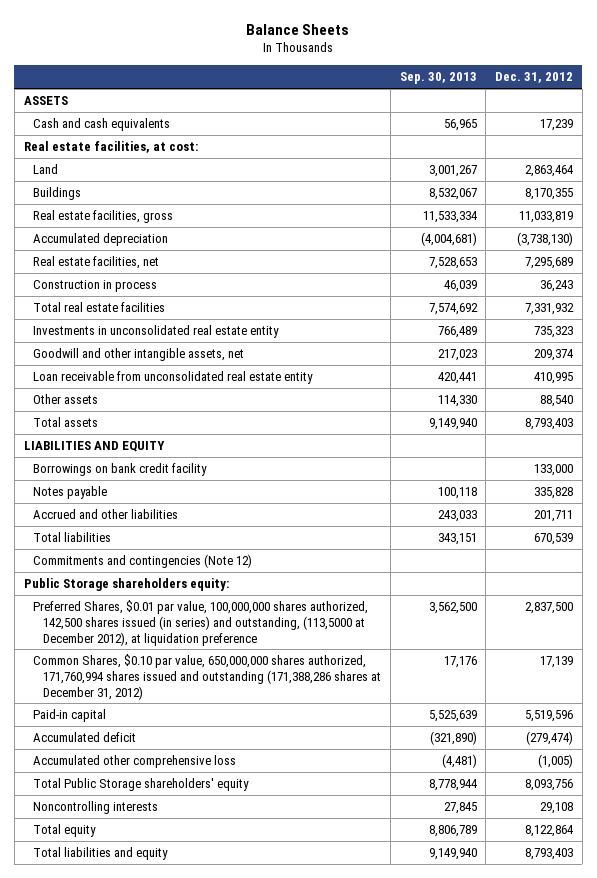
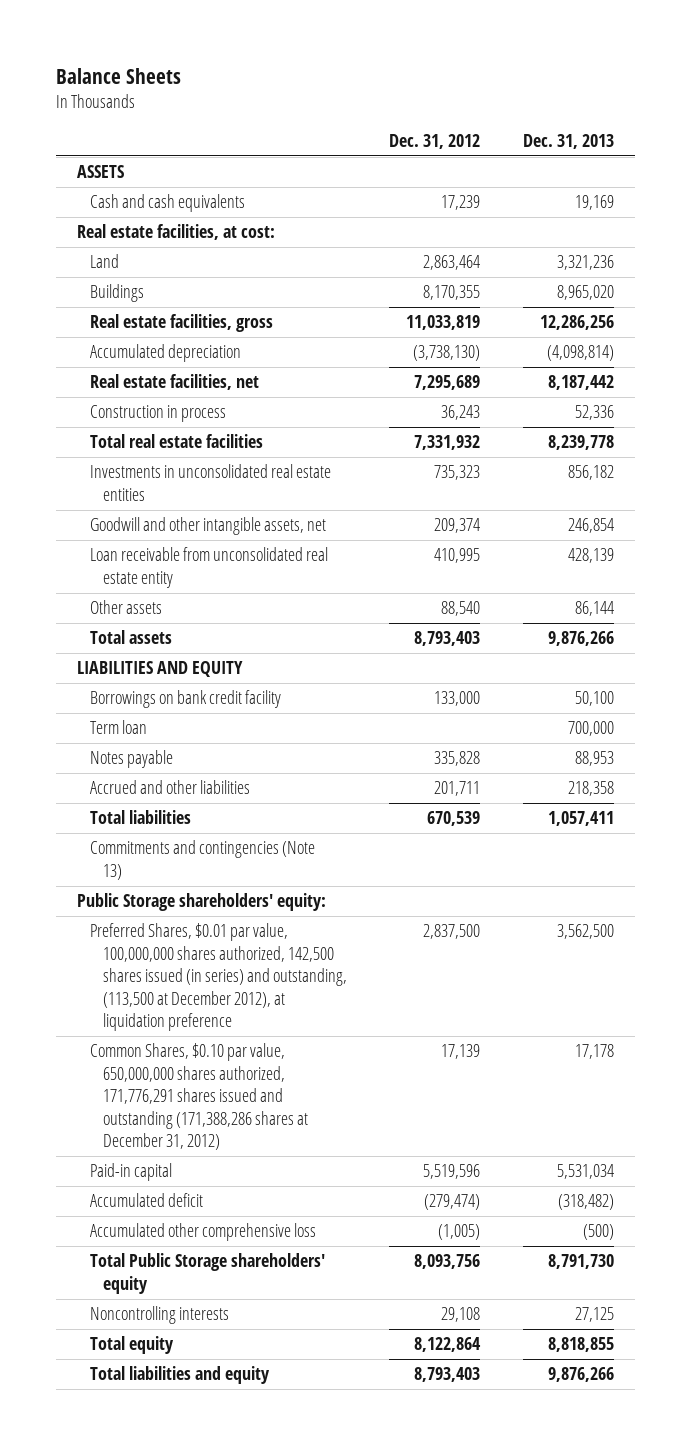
- | Sep. 30, 2013 | Dec. 31, 2012
+ | Dec. 31, 2012 | Dec. 31, 2013
- Investments in unconsolidated real estate entity | 766,489 | 735,323
+ Investments in unconsolidated real estate entities | 735,323 | 856,182
+ Term loan | | 700,000
- Commitments and contingencies (Note 12)
- Public Storage shareholders equity:
- Preferred Shares, $0.01 par value, 100,000,000 shares authorized, 142,500 shares issued (in series) and outstanding, (113,5000 at December 2012), at liquidation preference | 3,562,500 | 2,837,500
- Common Shares, $0.10 par value, 650,000,000 shares authorized, 171,760,994 shares issued and outstanding (171,388,286 shares at December 31, 2012) | 17,176 | 17,139
+ Commitments and contingencies (Note 13)
+ Public Storage shareholders' equity:
+ Preferred Shares, $0.01 par value, 100,000,000 shares authorized, 142,500 shares issued (in series) and outstanding, (113,500 at December 2012), at liquidation preference | 2,837,500 | 3,562,500
+ Common Shares, $0.10 par value, 650,000,000 shares authorized, 171,776,291 shares issued and outstanding (171,388,286 shares at December 31, 2012) | 17,139 | 17,178

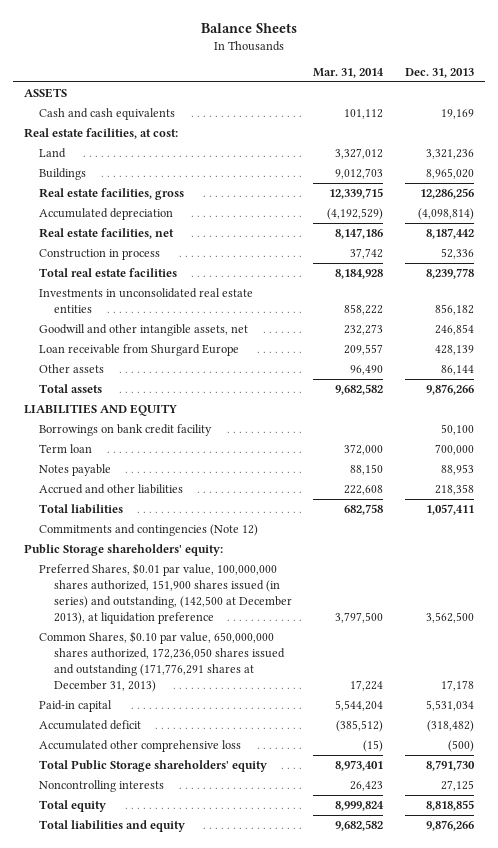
- | Dec. 31, 2012 | Dec. 31, 2013
+ | Mar. 31, 2014 | Dec. 31, 2013
- Loan receivable from unconsolidated real estate entity | 410,995 | 428,139
+ Loan receivable from Shurgard Europe | 209,557 | 428,139
- Commitments and contingencies (Note 13)
+ Commitments and contingencies (Note 12)
- Preferred Shares, $0.01 par value, 100,000,000 shares authorized, 142,500 shares issued (in series) and outstanding, (113,500 at December 2012), at liquidation preference | 2,837,500 | 3,562,500
- Common Shares, $0.10 par value, 650,000,000 shares authorized, 171,776,291 shares issued and outstanding (171,388,286 shares at December 31, 2012) | 17,139 | 17,178
+ Preferred Shares, $0.01 par value, 100,000,000 shares authorized, 151,900 shares issued (in series) and outstanding, (142,500 at December 2013), at liquidation preference | 3,797,500 | 3,562,500
+ Common Shares, $0.10 par value, 650,000,000 shares authorized, 172,236,050 shares issued and outstanding (171,776,291 shares at December 31, 2013) | 17,224 | 17,178

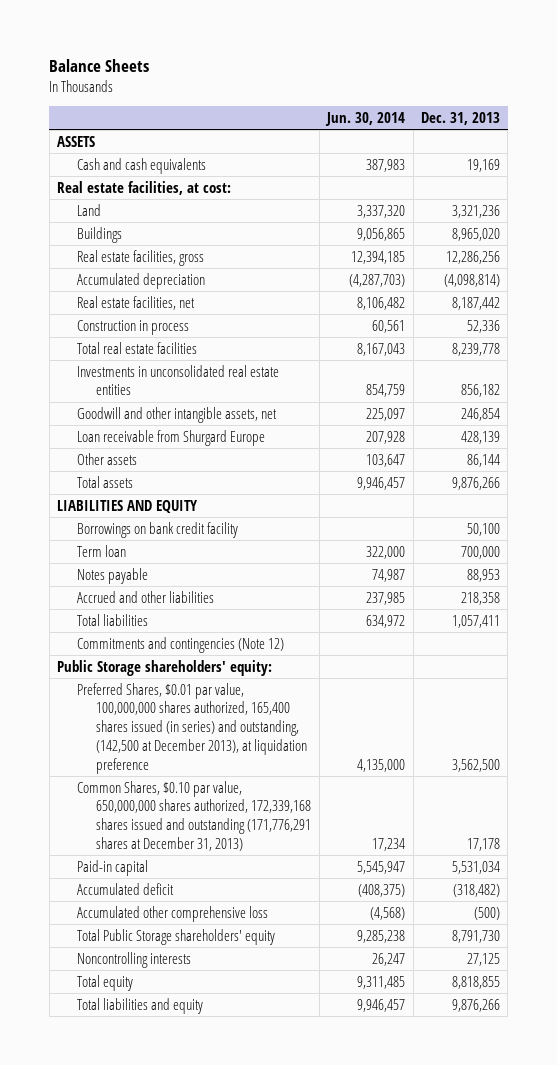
- | Mar. 31, 2014 | Dec. 31, 2013
+ | Jun. 30, 2014 | Dec. 31, 2013
- Preferred Shares, $0.01 par value, 100,000,000 shares authorized, 151,900 shares issued (in series) and outstanding, (142,500 at December 2013), at liquidation preference | 3,797,500 | 3,562,500
- Common Shares, $0.10 par value, 650,000,000 shares authorized, 172,236,050 shares issued and outstanding (171,776,291 shares at December 31, 2013) | 17,224 | 17,178
+ Preferred Shares, $0.01 par value, 100,000,000 shares authorized, 165,400 shares issued (in series) and outstanding, (142,500 at December 2013), at liquidation preference | 4,135,000 | 3,562,500
+ Common Shares, $0.10 par value, 650,000,000 shares authorized, 172,339,168 shares issued and outstanding (171,776,291 shares at December 31, 2013) | 17,234 | 17,178

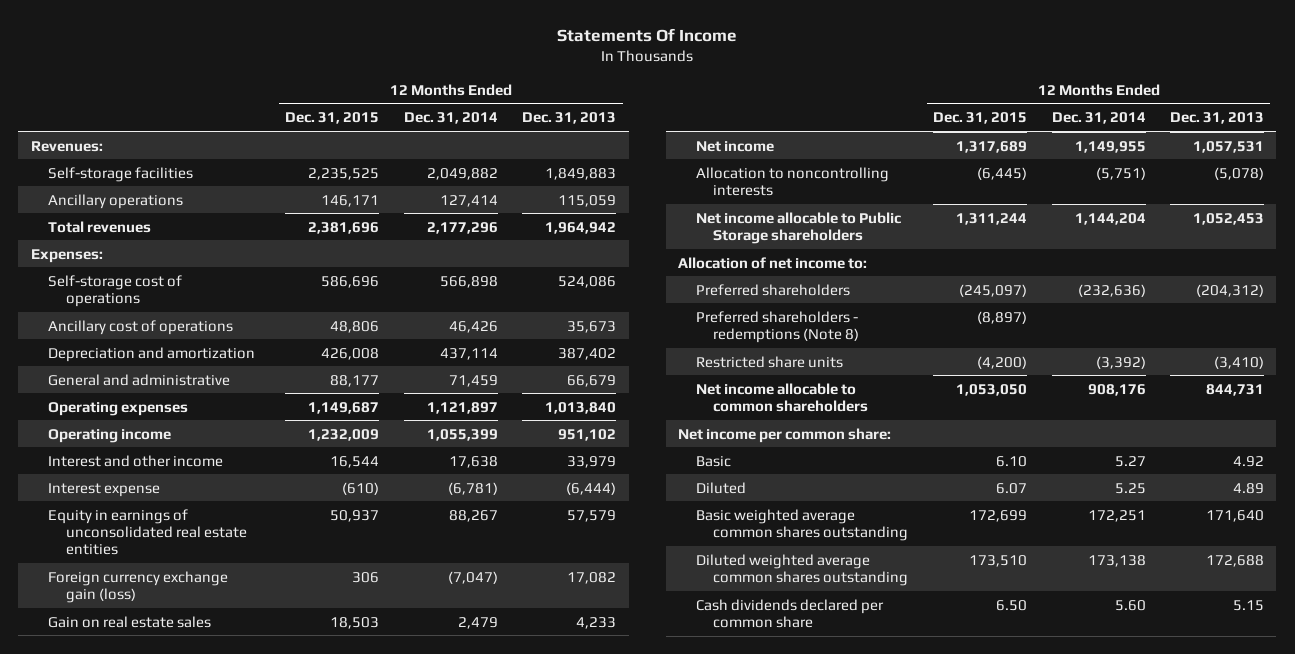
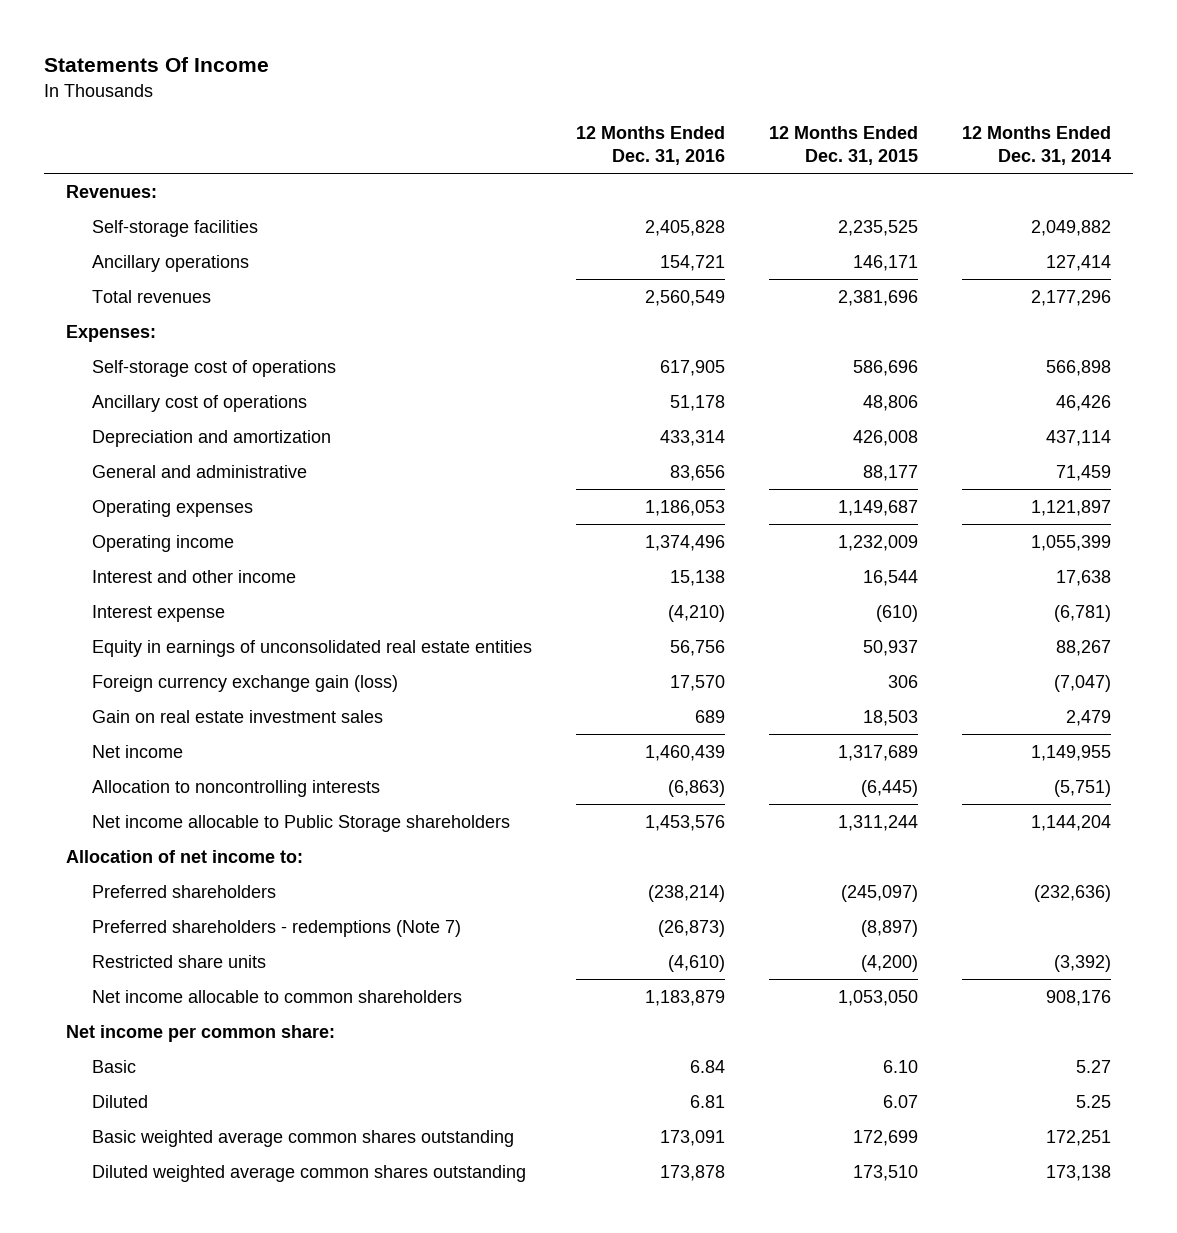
- | 12 Months Ended Dec. 31, 2015 | 12 Months Ended Dec. 31, 2014 | 12 Months Ended Dec. 31, 2013
+ | 12 Months Ended Dec. 31, 2016 | 12 Months Ended Dec. 31, 2015 | 12 Months Ended Dec. 31, 2014
- Gain on real estate sales | 18,503 | 2,479 | 4,233
+ Gain on real estate investment sales | 689 | 18,503 | 2,479
- Preferred shareholders - redemptions (Note 8) | (8,897) | |
+ Preferred shareholders - redemptions (Note 7) | (26,873) | (8,897) |
- Cash dividends declared per common share | 6.50 | 5.60 | 5.15

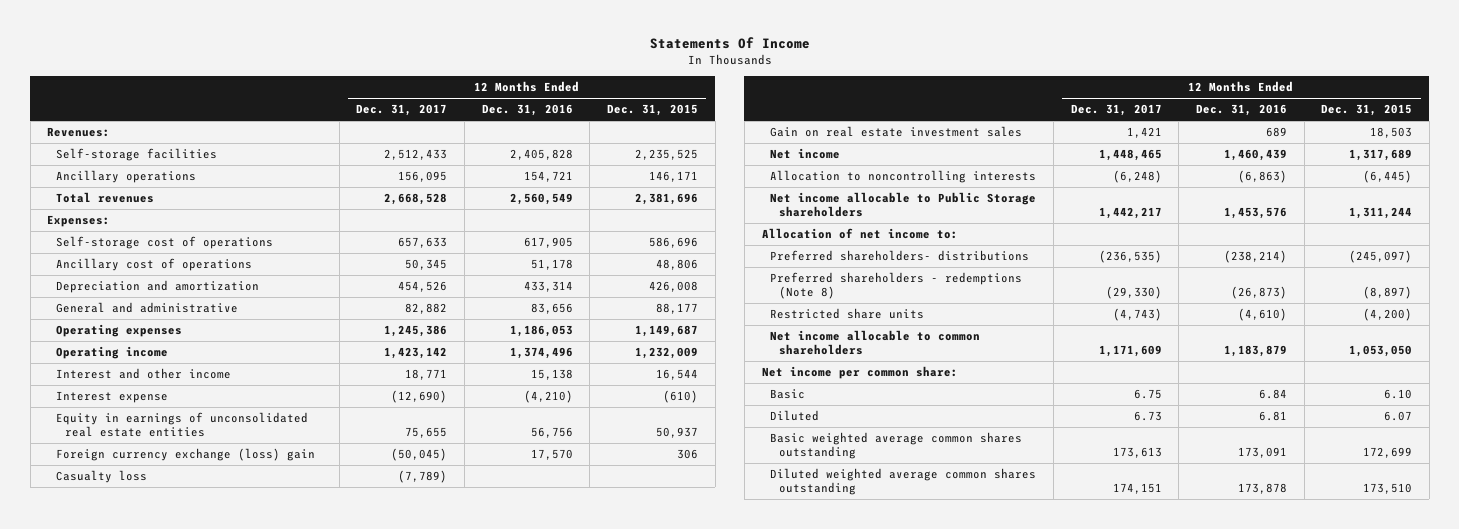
- | 12 Months Ended Dec. 31, 2016 | 12 Months Ended Dec. 31, 2015 | 12 Months Ended Dec. 31, 2014
+ | 12 Months Ended Dec. 31, 2017 | 12 Months Ended Dec. 31, 2016 | 12 Months Ended Dec. 31, 2015
- Foreign currency exchange gain (loss) | 17,570 | 306 | (7,047)
+ Foreign currency exchange (loss) gain | (50,045) | 17,570 | 306
+ Casualty loss | (7,789) | |
- Preferred shareholders | (238,214) | (245,097) | (232,636)
- Preferred shareholders - redemptions (Note 7) | (26,873) | (8,897) |
+ Preferred shareholders- distributions | (236,535) | (238,214) | (245,097)
+ Preferred shareholders - redemptions (Note 8) | (29,330) | (26,873) | (8,897)

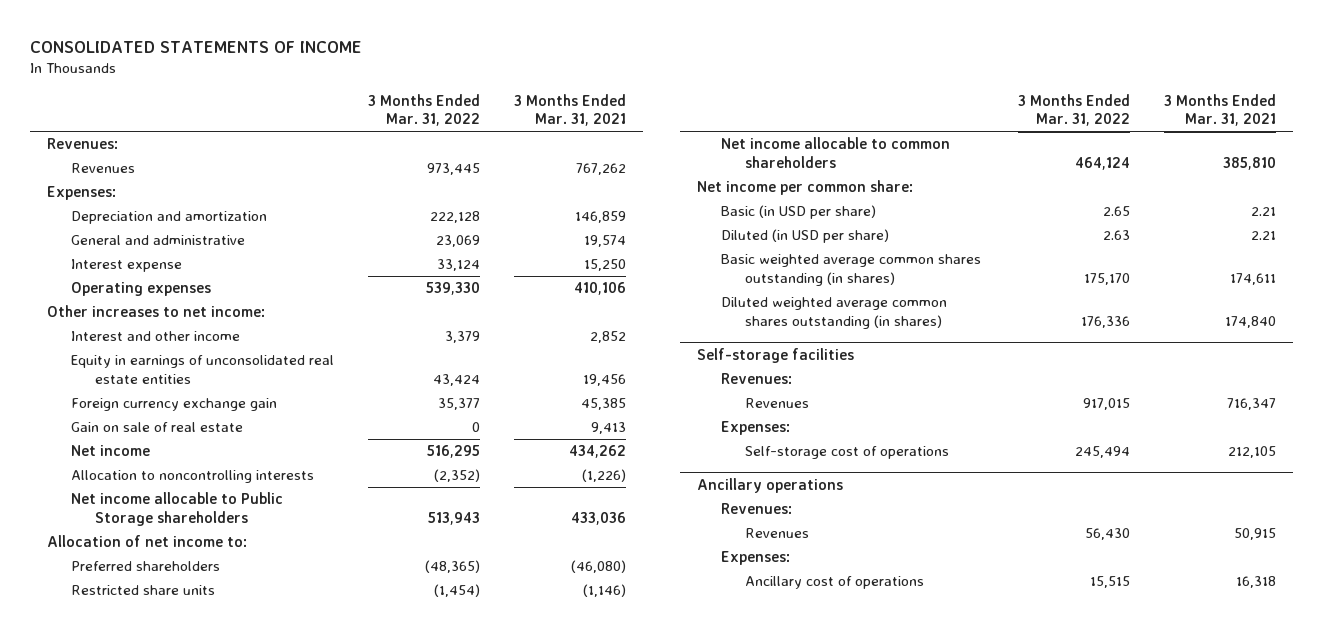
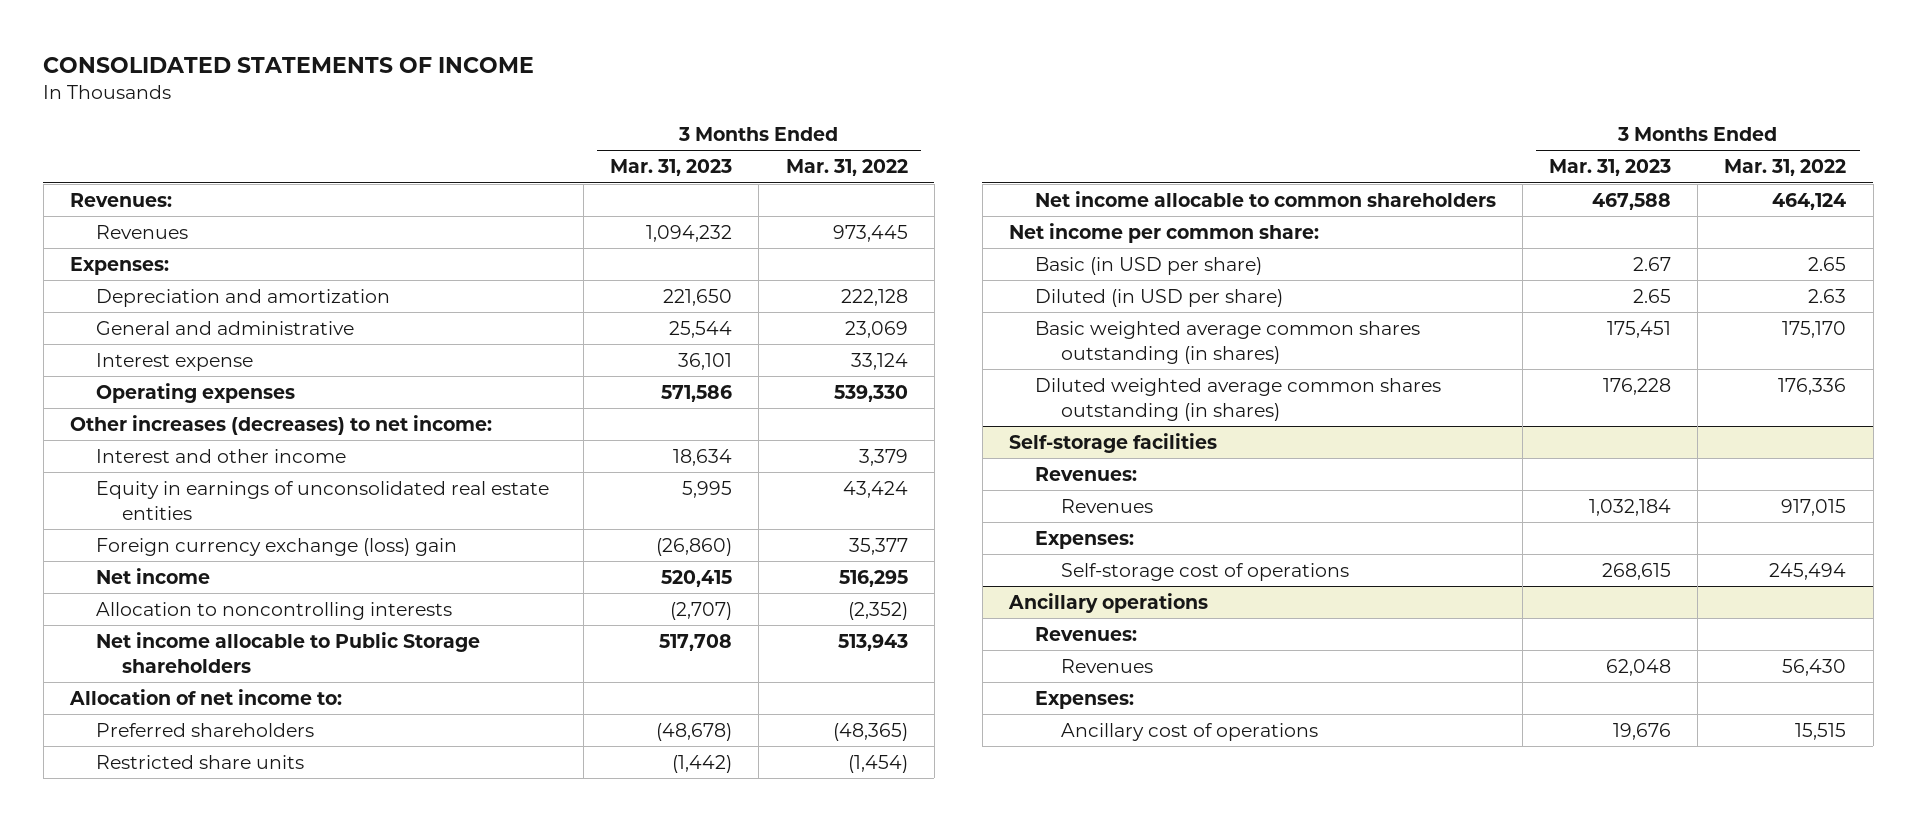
- | 3 Months Ended Mar. 31, 2022 | 3 Months Ended Mar. 31, 2021
+ | 3 Months Ended Mar. 31, 2023 | 3 Months Ended Mar. 31, 2022
- Other increases to net income:
+ Other increases (decreases) to net income:
- Foreign currency exchange gain | 35,377 | 45,385
- Gain on sale of real estate | 0 | 9,413
+ Foreign currency exchange (loss) gain | (26,860) | 35,377

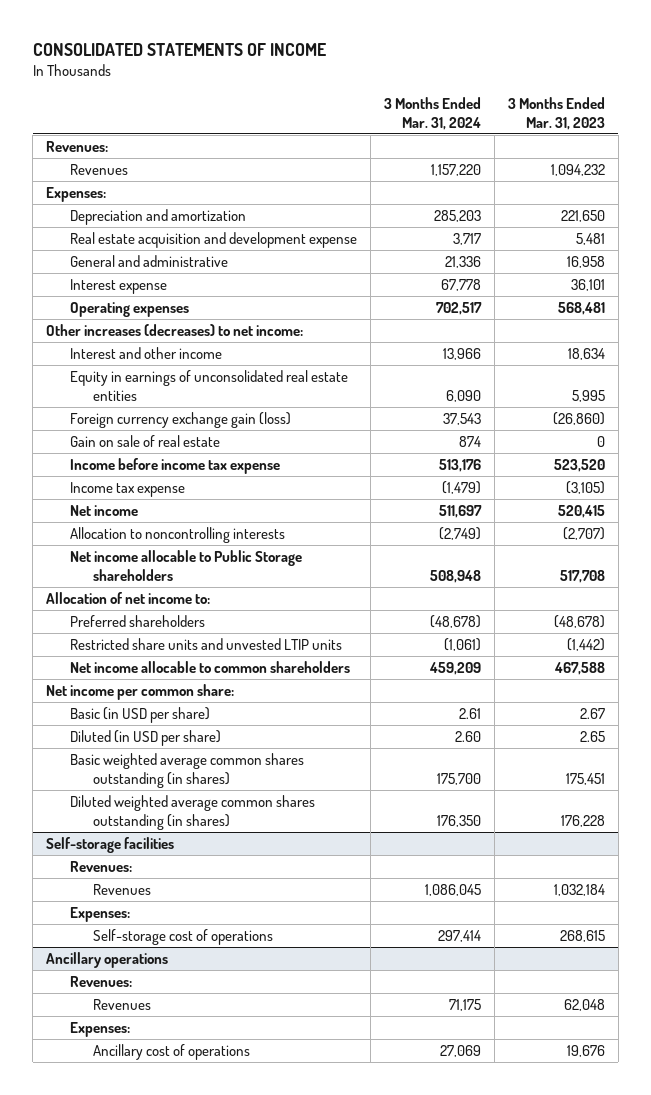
- | 3 Months Ended Mar. 31, 2023 | 3 Months Ended Mar. 31, 2022
+ | 3 Months Ended Mar. 31, 2024 | 3 Months Ended Mar. 31, 2023
- General and administrative | 25,544 | 23,069
+ Real estate acquisition and development expense | 3,717 | 5,481
+ General and administrative | 21,336 | 16,958
- Operating expenses | 571,586 | 539,330
+ Operating expenses | 702,517 | 568,481
- Foreign currency exchange (loss) gain | (26,860) | 35,377
+ Foreign currency exchange gain (loss) | 37,543 | (26,860)
+ Gain on sale of real estate | 874 | 0
+ Income before income tax expense | 513,176 | 523,520
+ Income tax expense | (1,479) | (3,105)
- Restricted share units | (1,442) | (1,454)
+ Restricted share units and unvested LTIP units | (1,061) | (1,442)

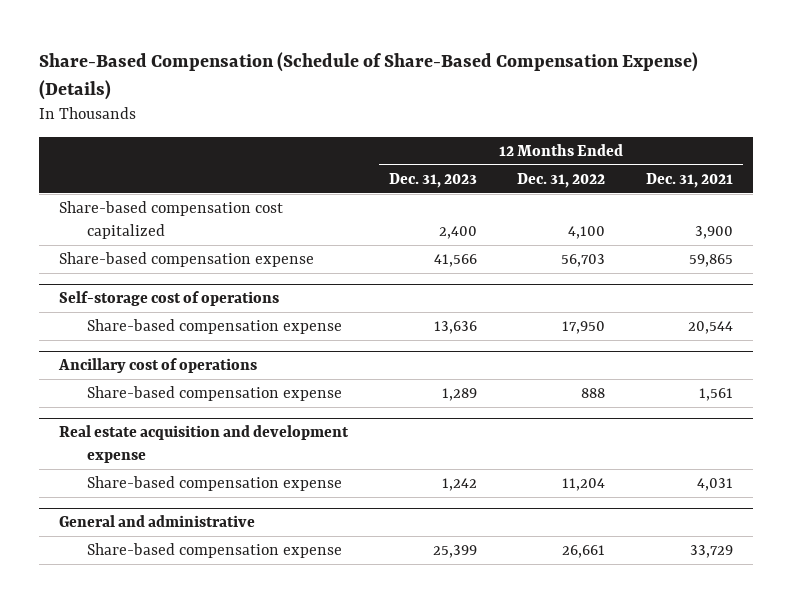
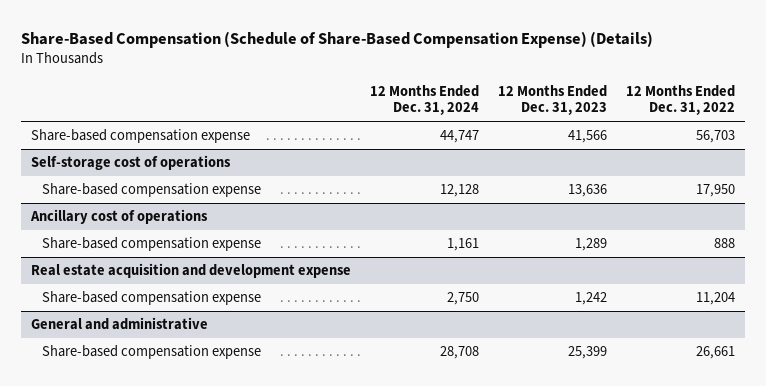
- | 12 Months Ended Dec. 31, 2023 | 12 Months Ended Dec. 31, 2022 | 12 Months Ended Dec. 31, 2021
+ | 12 Months Ended Dec. 31, 2024 | 12 Months Ended Dec. 31, 2023 | 12 Months Ended Dec. 31, 2022
- Share-based compensation cost capitalized | 2,400 | 4,100 | 3,900

